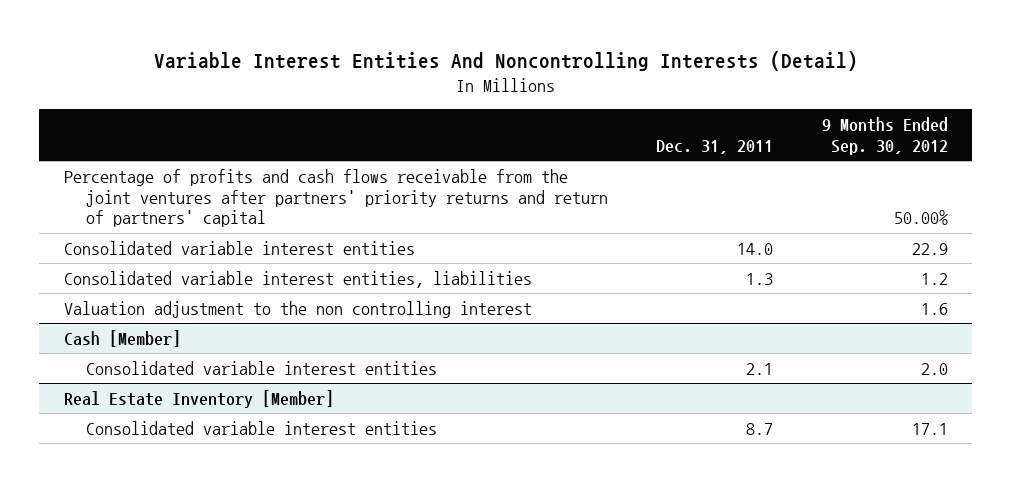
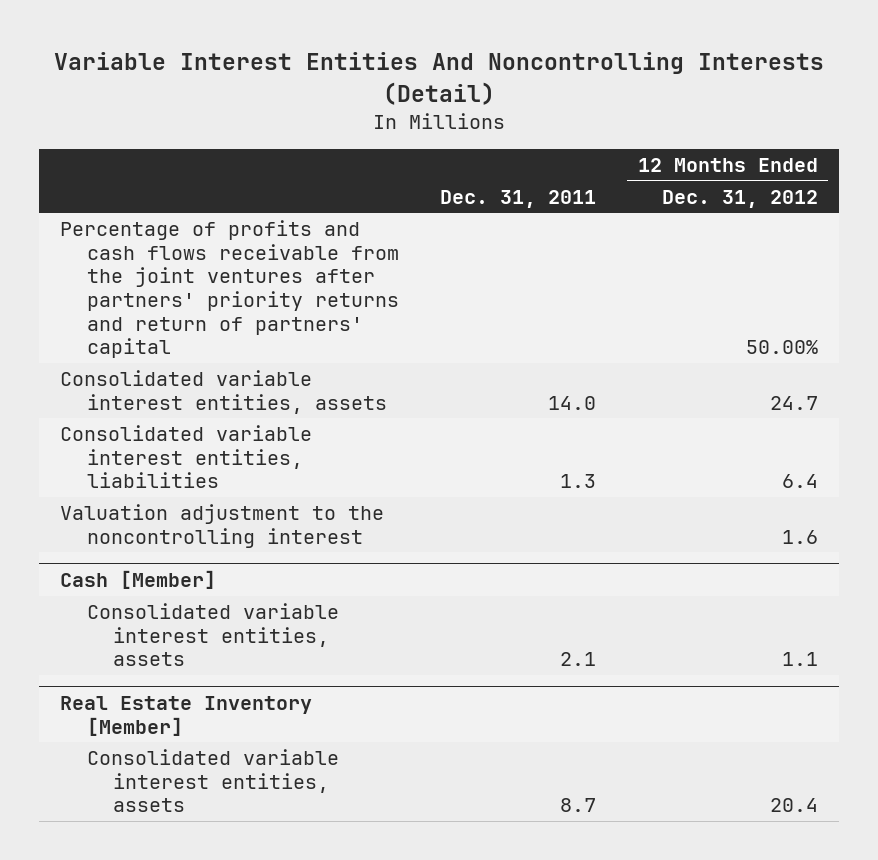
- | Dec. 31, 2011 | 9 Months Ended Sep. 30, 2012
+ | Dec. 31, 2011 | 12 Months Ended Dec. 31, 2012
- Consolidated variable interest entities | 14.0 | 22.9
+ Consolidated variable interest entities, assets | 14.0 | 24.7
- Valuation adjustment to the non controlling interest | | 1.6
+ Valuation adjustment to the noncontrolling interest | | 1.6
@ Cash [Member]
- Consolidated variable interest entities | 2.1 | 2.0
+ Consolidated variable interest entities, assets | 2.1 | 1.1
@ Real Estate Inventory [Member]
- Consolidated variable interest entities | 8.7 | 17.1
+ Consolidated variable interest entities, assets | 8.7 | 20.4

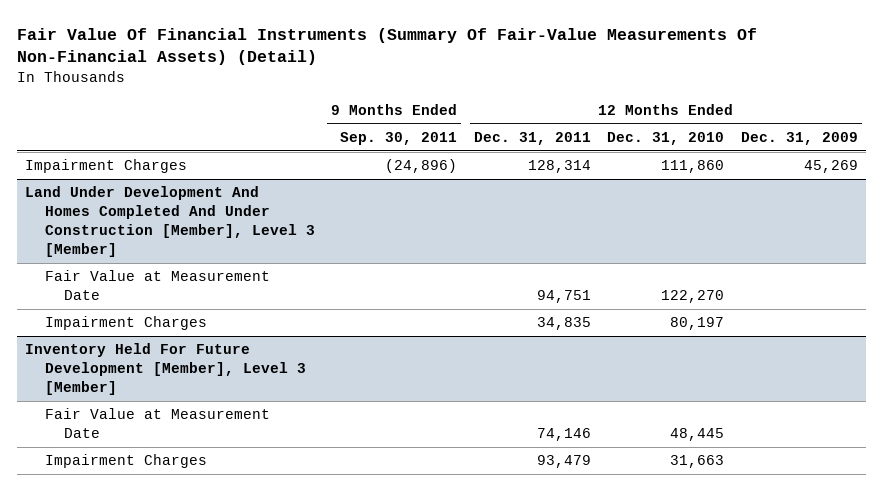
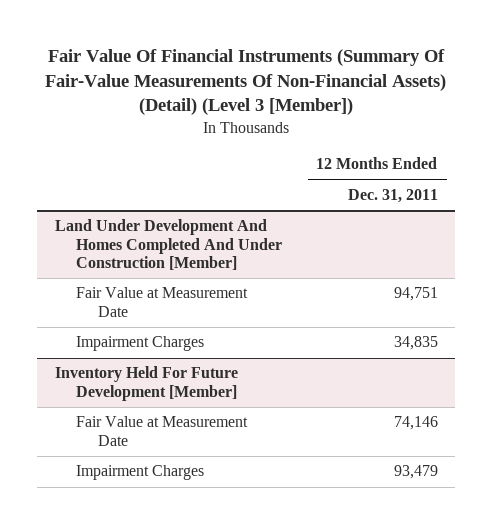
- Fair Value Of Financial Instruments (Summary Of Fair-Value Measurements Of Non-Financial Assets) (Detail)
+ Fair Value Of Financial Instruments (Summary Of Fair-Value Measurements Of Non-Financial Assets) (Detail) (Level 3 [Member])
- | 9 Months Ended Sep. 30, 2011 | 12 Months Ended Dec. 31, 2011 | 12 Months Ended Dec. 31, 2010 | 12 Months Ended Dec. 31, 2009
+ | 12 Months Ended Dec. 31, 2011
- Impairment Charges | (24,896) | 128,314 | 111,860 | 45,269
- Land Under Development And Homes Completed And Under Construction [Member], Level 3 [Member]
+ Land Under Development And Homes Completed And Under Construction [Member]
- Inventory Held For Future Development [Member], Level 3 [Member]
+ Inventory Held For Future Development [Member]

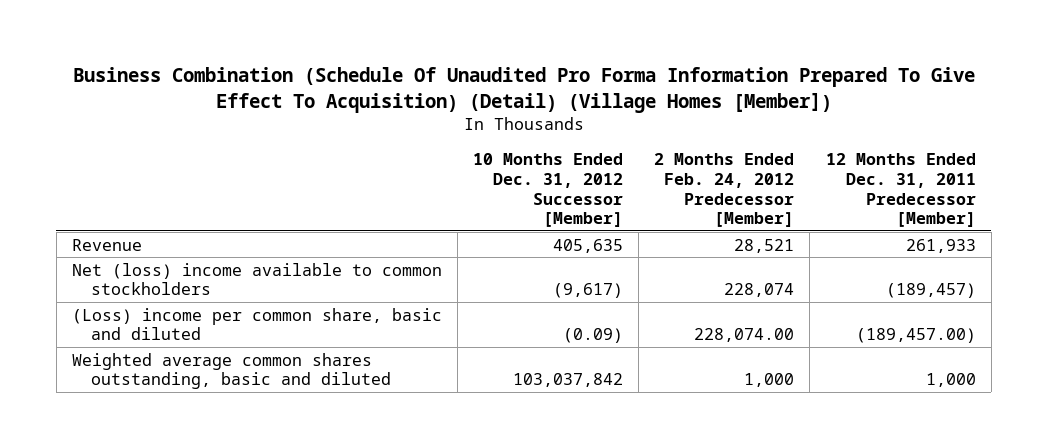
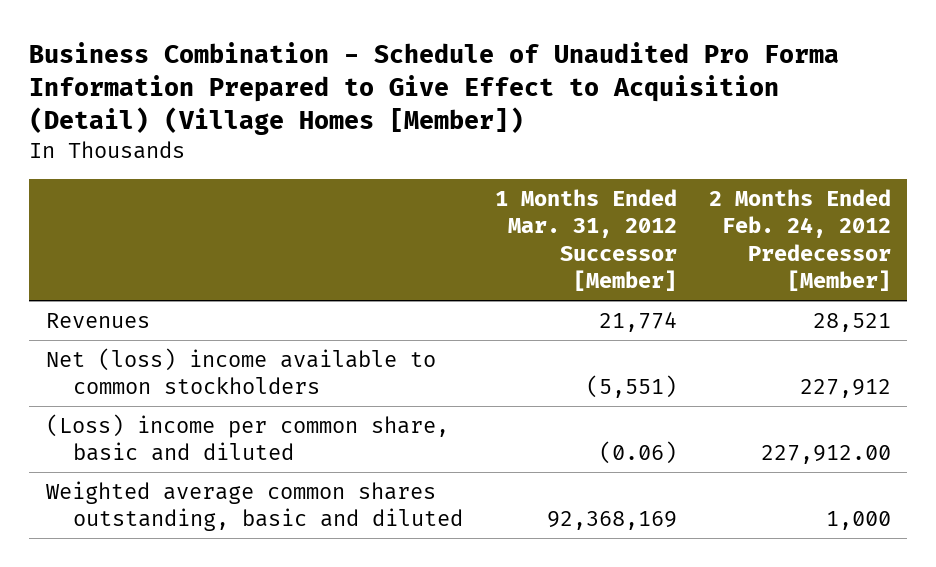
- Business Combination (Schedule Of Unaudited Pro Forma Information Prepared To Give Effect To Acquisition) (Detail) (Village Homes [Member])
+ Business Combination - Schedule of Unaudited Pro Forma Information Prepared to Give Effect to Acquisition (Detail) (Village Homes [Member])
- | 10 Months Ended Dec. 31, 2012 Successor [Member] | 2 Months Ended Feb. 24, 2012 Predecessor [Member] | 12 Months Ended Dec. 31, 2011 Predecessor [Member]
+ | 1 Months Ended Mar. 31, 2012 Successor [Member] | 2 Months Ended Feb. 24, 2012 Predecessor [Member]
- Revenue | 405,635 | 28,521 | 261,933
- Net (loss) income available to common stockholders | (9,617) | 228,074 | (189,457)
- (Loss) income per common share, basic and diluted | (0.09) | 228,074.00 | (189,457.00)
+ Revenues | 21,774 | 28,521
+ Net (loss) income available to common stockholders | (5,551) | 227,912
+ (Loss) income per common share, basic and diluted | (0.06) | 227,912.00

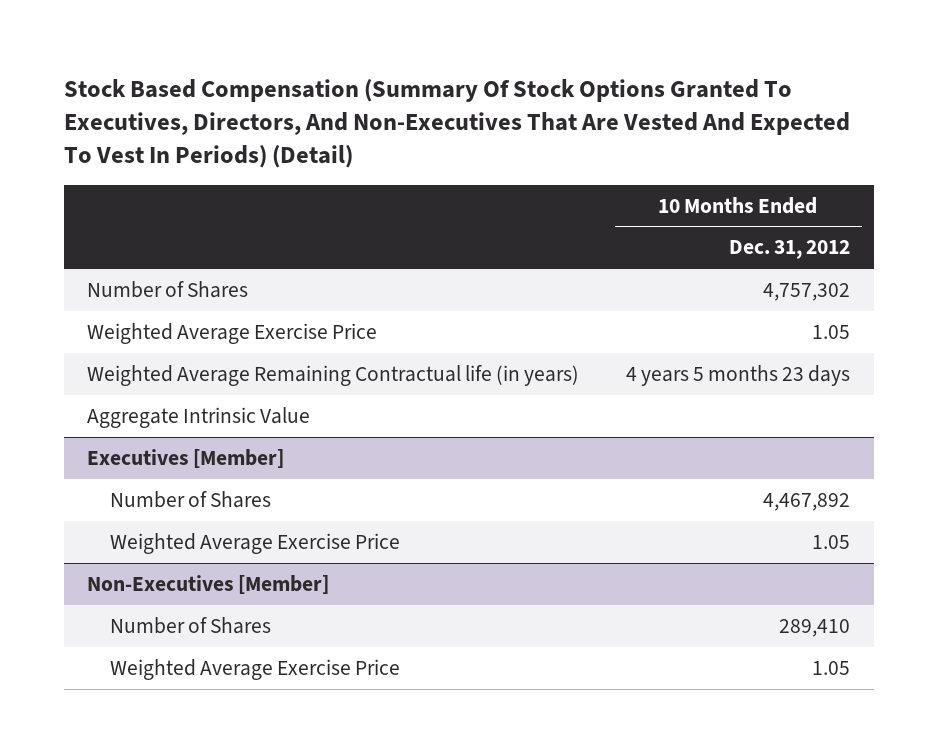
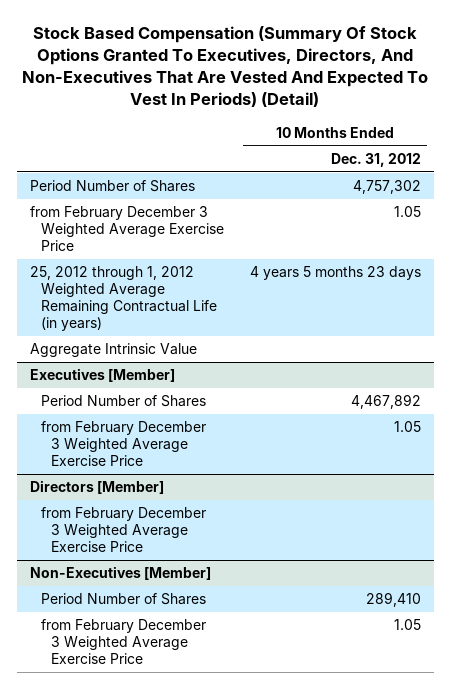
- Number of Shares | 4,757,302
- Weighted Average Exercise Price | 1.05
- Weighted Average Remaining Contractual life (in years) | 4 years 5 months 23 days
+ Period Number of Shares | 4,757,302
+ from February December 3 Weighted Average Exercise Price | 1.05
+ 25, 2012 through 1, 2012 Weighted Average Remaining Contractual Life (in years) | 4 years 5 months 23 days
@ Executives [Member]
- Number of Shares | 4,467,892
- Weighted Average Exercise Price | 1.05
+ Period Number of Shares | 4,467,892
+ from February December 3 Weighted Average Exercise Price | 1.05
+ Directors [Member]
+ from February December 3 Weighted Average Exercise Price
@ Non-Executives [Member]
- Number of Shares | 289,410
- Weighted Average Exercise Price | 1.05
+ Period Number of Shares | 289,410
+ from February December 3 Weighted Average Exercise Price | 1.05

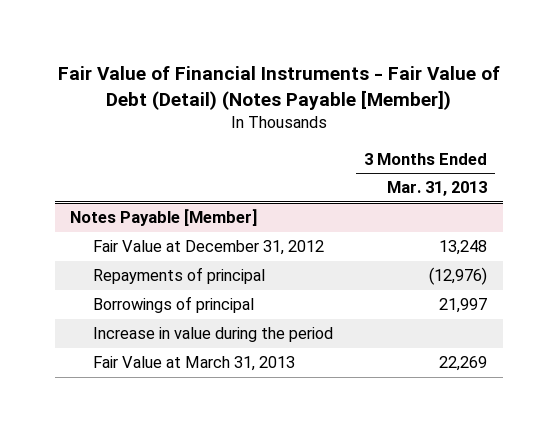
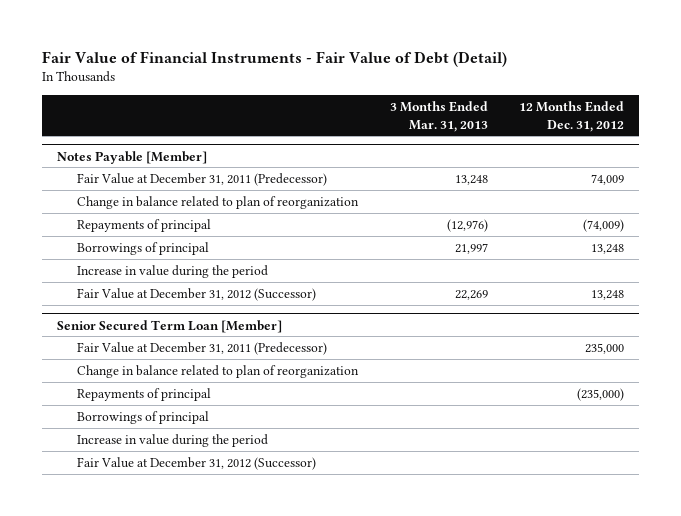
- Fair Value of Financial Instruments - Fair Value of Debt (Detail) (Notes Payable [Member])
+ Fair Value of Financial Instruments - Fair Value of Debt (Detail)
- | 3 Months Ended Mar. 31, 2013
+ | 3 Months Ended Mar. 31, 2013 | 12 Months Ended Dec. 31, 2012
@ Notes Payable [Member]
- Fair Value at December 31, 2012 | 13,248
+ Fair Value at December 31, 2011 (Predecessor) | 13,248 | 74,009
+ Change in balance related to plan of reorganization
- Fair Value at March 31, 2013 | 22,269
+ Fair Value at December 31, 2012 (Successor) | 22,269 | 13,248
+ Senior Secured Term Loan [Member]
+ Fair Value at December 31, 2011 (Predecessor) | | 235,000
+ Change in balance related to plan of reorganization
+ Repayments of principal | | (235,000)
+ Borrowings of principal
+ Increase in value during the period
+ Fair Value at December 31, 2012 (Successor)

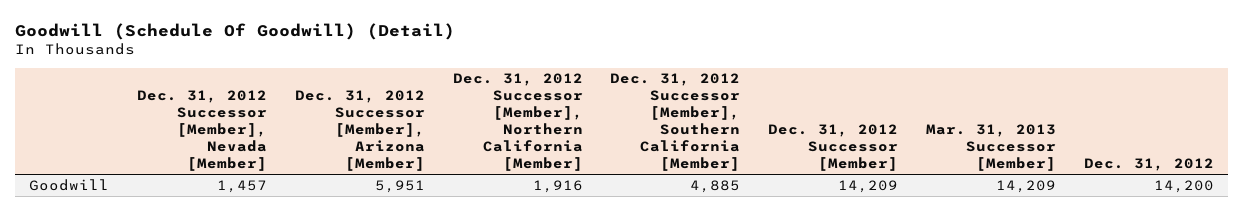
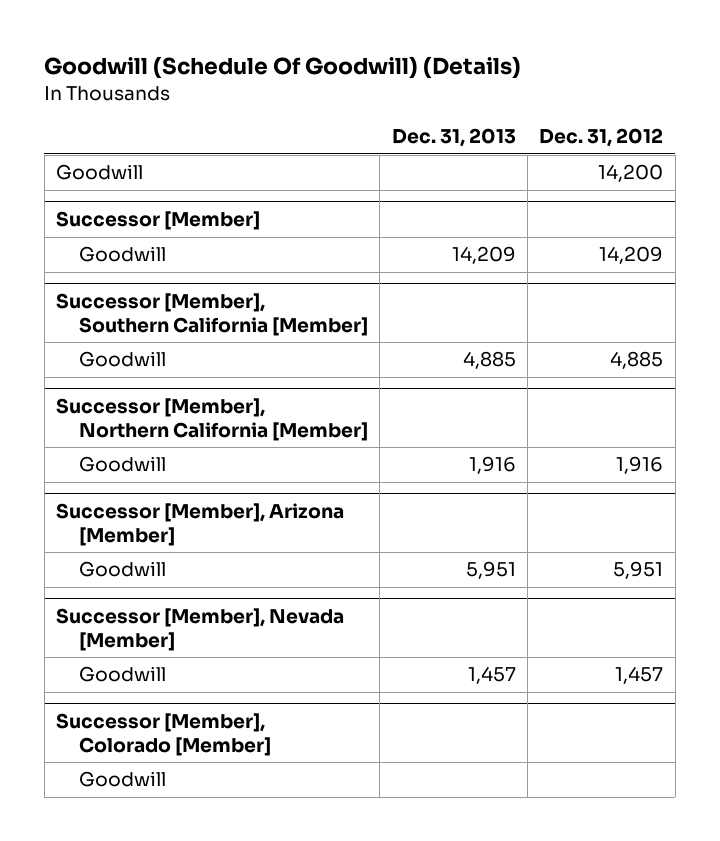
- Goodwill (Schedule Of Goodwill) (Detail)
+ Goodwill (Schedule Of Goodwill) (Details)
- | Dec. 31, 2012 Successor [Member], Nevada [Member] | Dec. 31, 2012 Successor [Member], Arizona [Member] | Dec. 31, 2012 Successor [Member], Northern California [Member] | Dec. 31, 2012 Successor [Member], Southern California [Member] | Dec. 31, 2012 Successor [Member] | Mar. 31, 2013 Successor [Member] | Dec. 31, 2012
+ | Dec. 31, 2013 | Dec. 31, 2012
+ Successor [Member]
+ Goodwill | 14,209 | 14,209
+ Successor [Member], Southern California [Member]
+ Goodwill | 4,885 | 4,885
+ Successor [Member], Northern California [Member]
+ Goodwill | 1,916 | 1,916
+ Successor [Member], Arizona [Member]
+ Goodwill | 5,951 | 5,951
+ Successor [Member], Nevada [Member]
+ Goodwill | 1,457 | 1,457
+ Successor [Member], Colorado [Member]
+ Goodwill

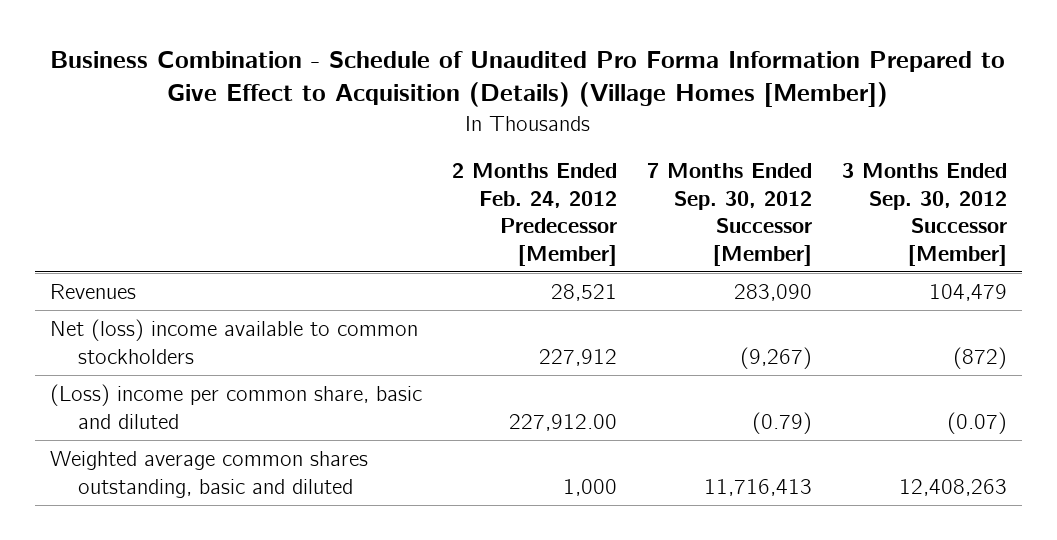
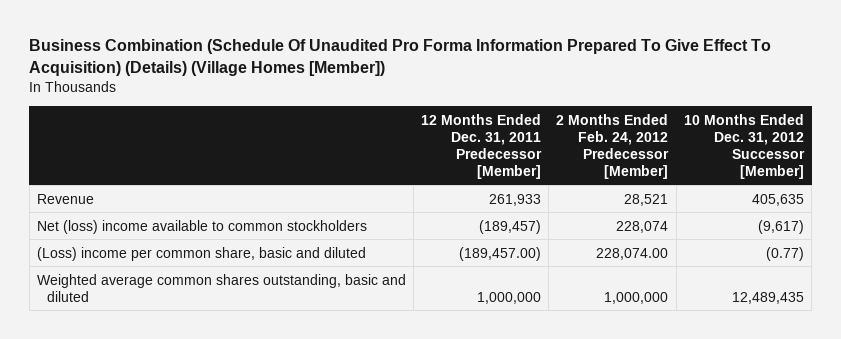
- Business Combination - Schedule of Unaudited Pro Forma Information Prepared to Give Effect to Acquisition (Details) (Village Homes [Member])
+ Business Combination (Schedule Of Unaudited Pro Forma Information Prepared To Give Effect To Acquisition) (Details) (Village Homes [Member])
- | 2 Months Ended Feb. 24, 2012 Predecessor [Member] | 7 Months Ended Sep. 30, 2012 Successor [Member] | 3 Months Ended Sep. 30, 2012 Successor [Member]
+ | 12 Months Ended Dec. 31, 2011 Predecessor [Member] | 2 Months Ended Feb. 24, 2012 Predecessor [Member] | 10 Months Ended Dec. 31, 2012 Successor [Member]
- Revenues | 28,521 | 283,090 | 104,479
- Net (loss) income available to common stockholders | 227,912 | (9,267) | (872)
- (Loss) income per common share, basic and diluted | 227,912.00 | (0.79) | (0.07)
- Weighted average common shares outstanding, basic and diluted | 1,000 | 11,716,413 | 12,408,263
+ Revenue | 261,933 | 28,521 | 405,635
+ Net (loss) income available to common stockholders | (189,457) | 228,074 | (9,617)
+ (Loss) income per common share, basic and diluted | (189,457.00) | 228,074.00 | (0.77)
+ Weighted average common shares outstanding, basic and diluted | 1,000,000 | 1,000,000 | 12,489,435

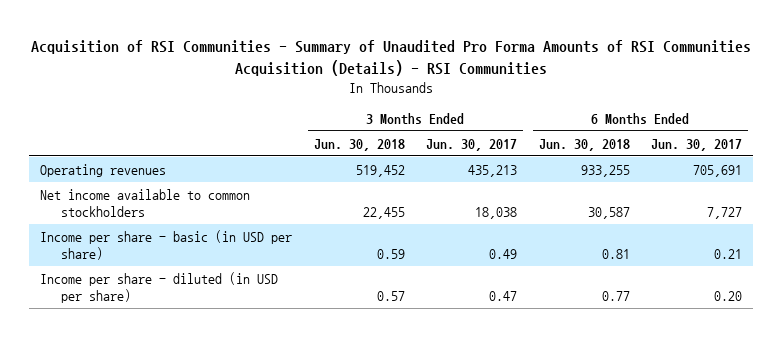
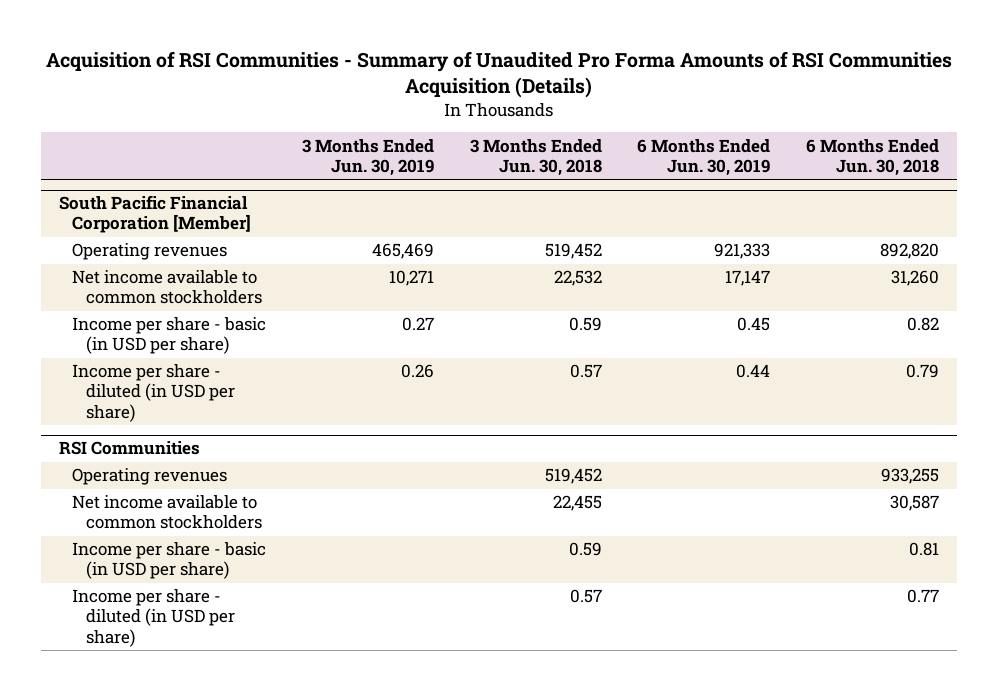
- Acquisition of RSI Communities - Summary of Unaudited Pro Forma Amounts of RSI Communities Acquisition (Details) - RSI Communities
+ Acquisition of RSI Communities - Summary of Unaudited Pro Forma Amounts of RSI Communities Acquisition (Details)
- | 3 Months Ended Jun. 30, 2018 | 3 Months Ended Jun. 30, 2017 | 6 Months Ended Jun. 30, 2018 | 6 Months Ended Jun. 30, 2017
+ | 3 Months Ended Jun. 30, 2019 | 3 Months Ended Jun. 30, 2018 | 6 Months Ended Jun. 30, 2019 | 6 Months Ended Jun. 30, 2018
+ South Pacific Financial Corporation [Member]
+ Operating revenues | 465,469 | 519,452 | 921,333 | 892,820
+ Net income available to common stockholders | 10,271 | 22,532 | 17,147 | 31,260
+ Income per share - basic (in USD per share) | 0.27 | 0.59 | 0.45 | 0.82
+ Income per share - diluted (in USD per share) | 0.26 | 0.57 | 0.44 | 0.79
+ RSI Communities

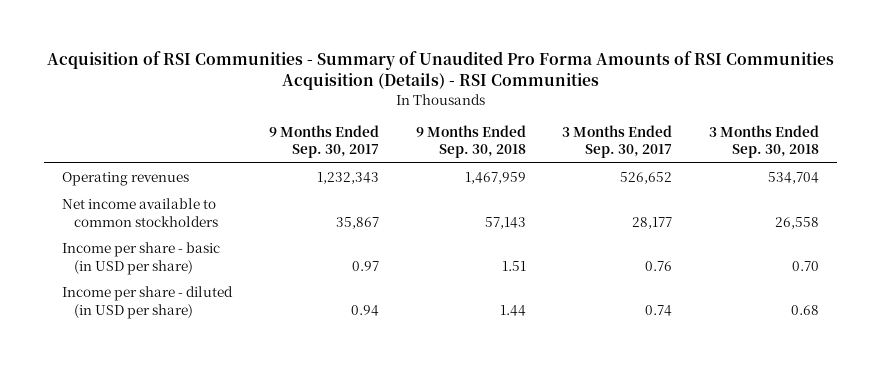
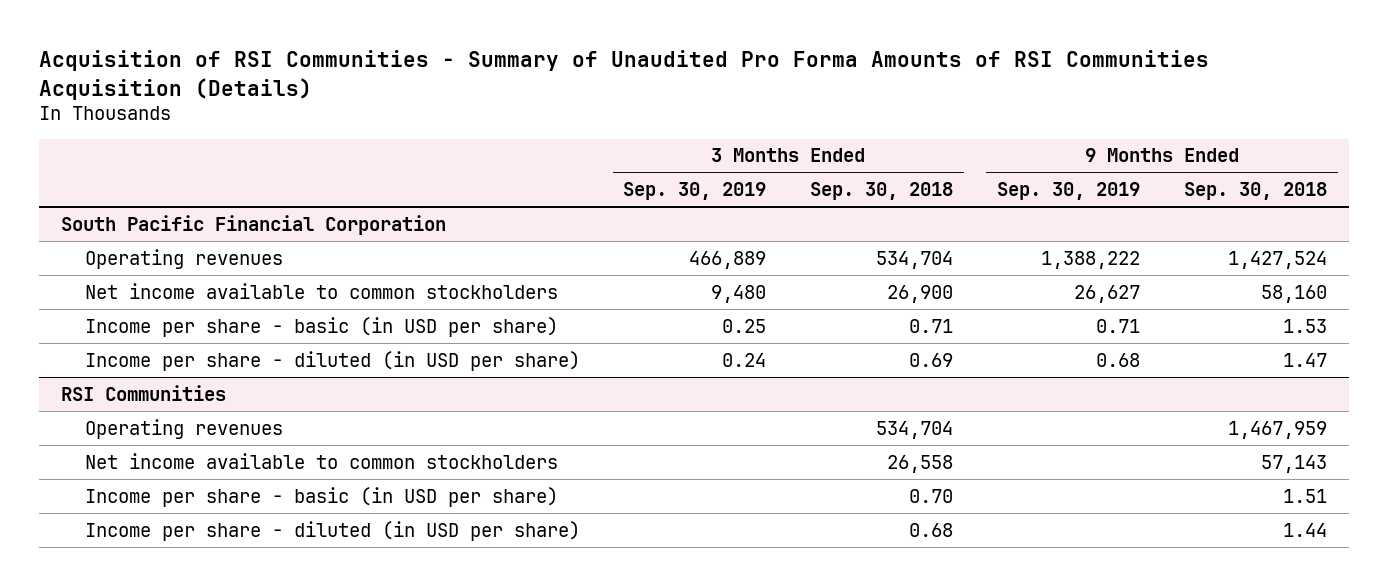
- Acquisition of RSI Communities - Summary of Unaudited Pro Forma Amounts of RSI Communities Acquisition (Details) - RSI Communities
+ Acquisition of RSI Communities - Summary of Unaudited Pro Forma Amounts of RSI Communities Acquisition (Details)
- | 9 Months Ended Sep. 30, 2017 | 9 Months Ended Sep. 30, 2018 | 3 Months Ended Sep. 30, 2017 | 3 Months Ended Sep. 30, 2018
+ | 3 Months Ended Sep. 30, 2019 | 3 Months Ended Sep. 30, 2018 | 9 Months Ended Sep. 30, 2019 | 9 Months Ended Sep. 30, 2018
+ South Pacific Financial Corporation
+ Operating revenues | 466,889 | 534,704 | 1,388,222 | 1,427,524
+ Net income available to common stockholders | 9,480 | 26,900 | 26,627 | 58,160
+ Income per share - basic (in USD per share) | 0.25 | 0.71 | 0.71 | 1.53
+ Income per share - diluted (in USD per share) | 0.24 | 0.69 | 0.68 | 1.47
+ RSI Communities

